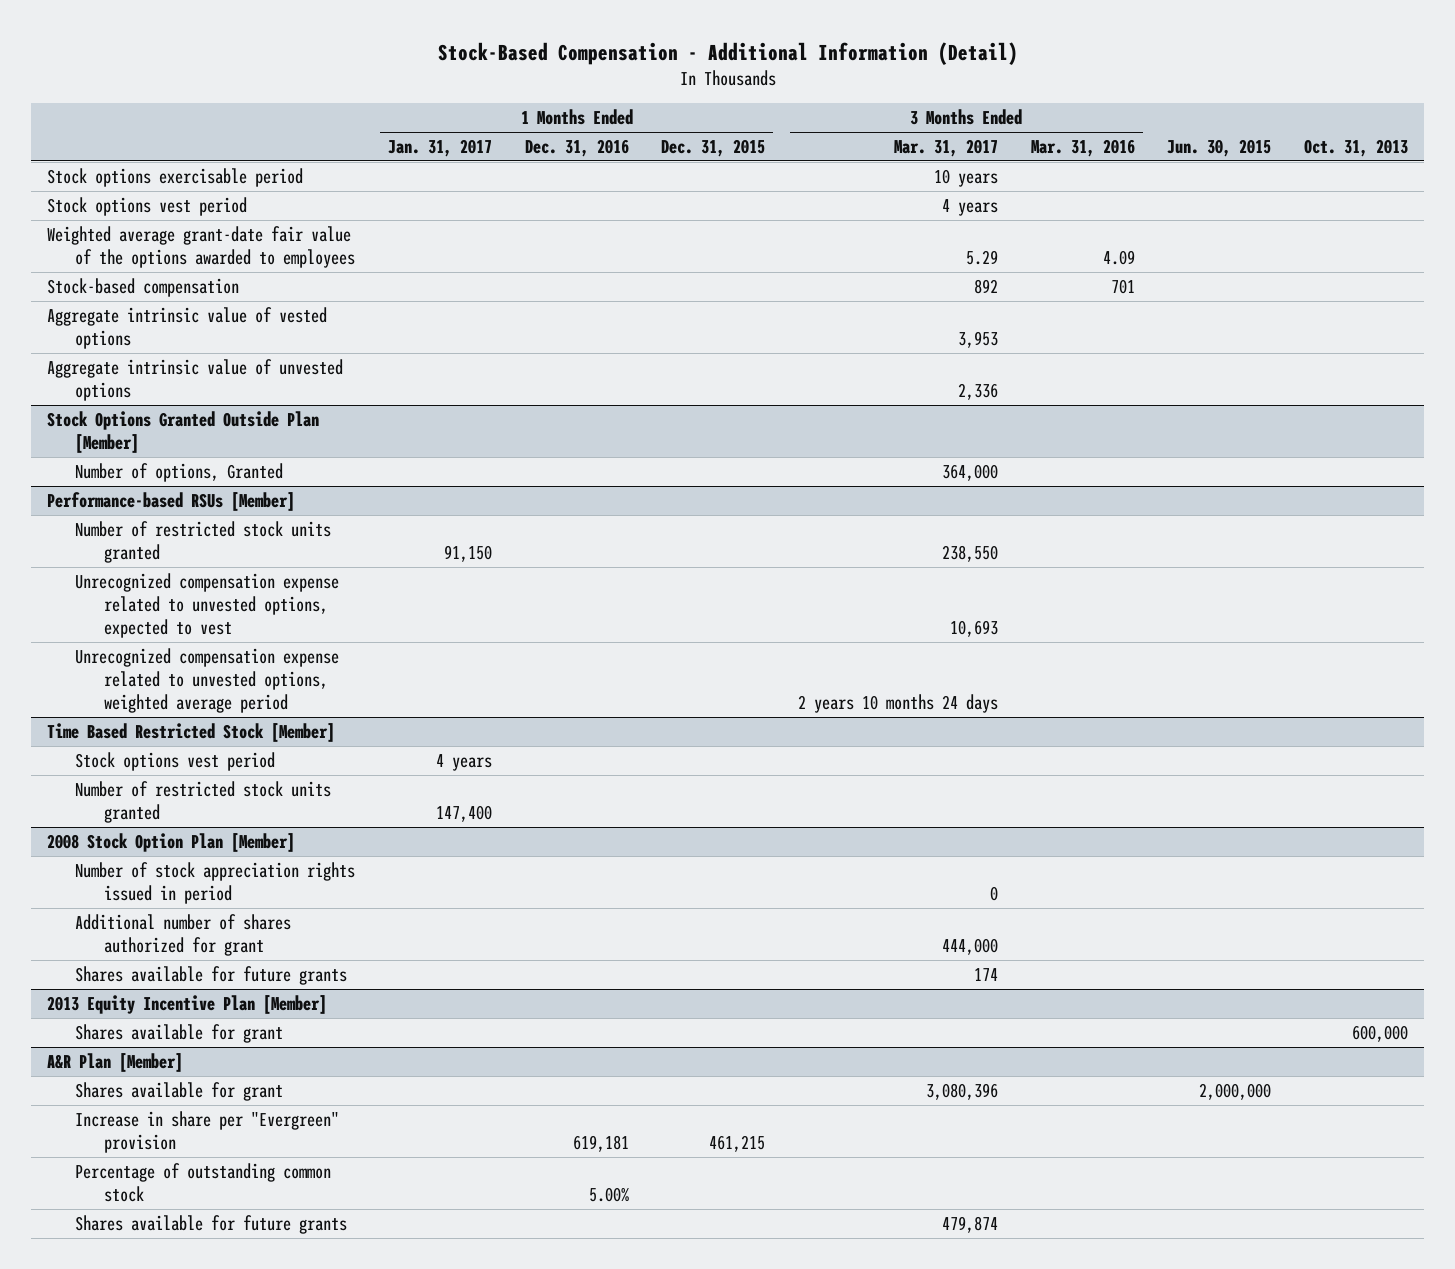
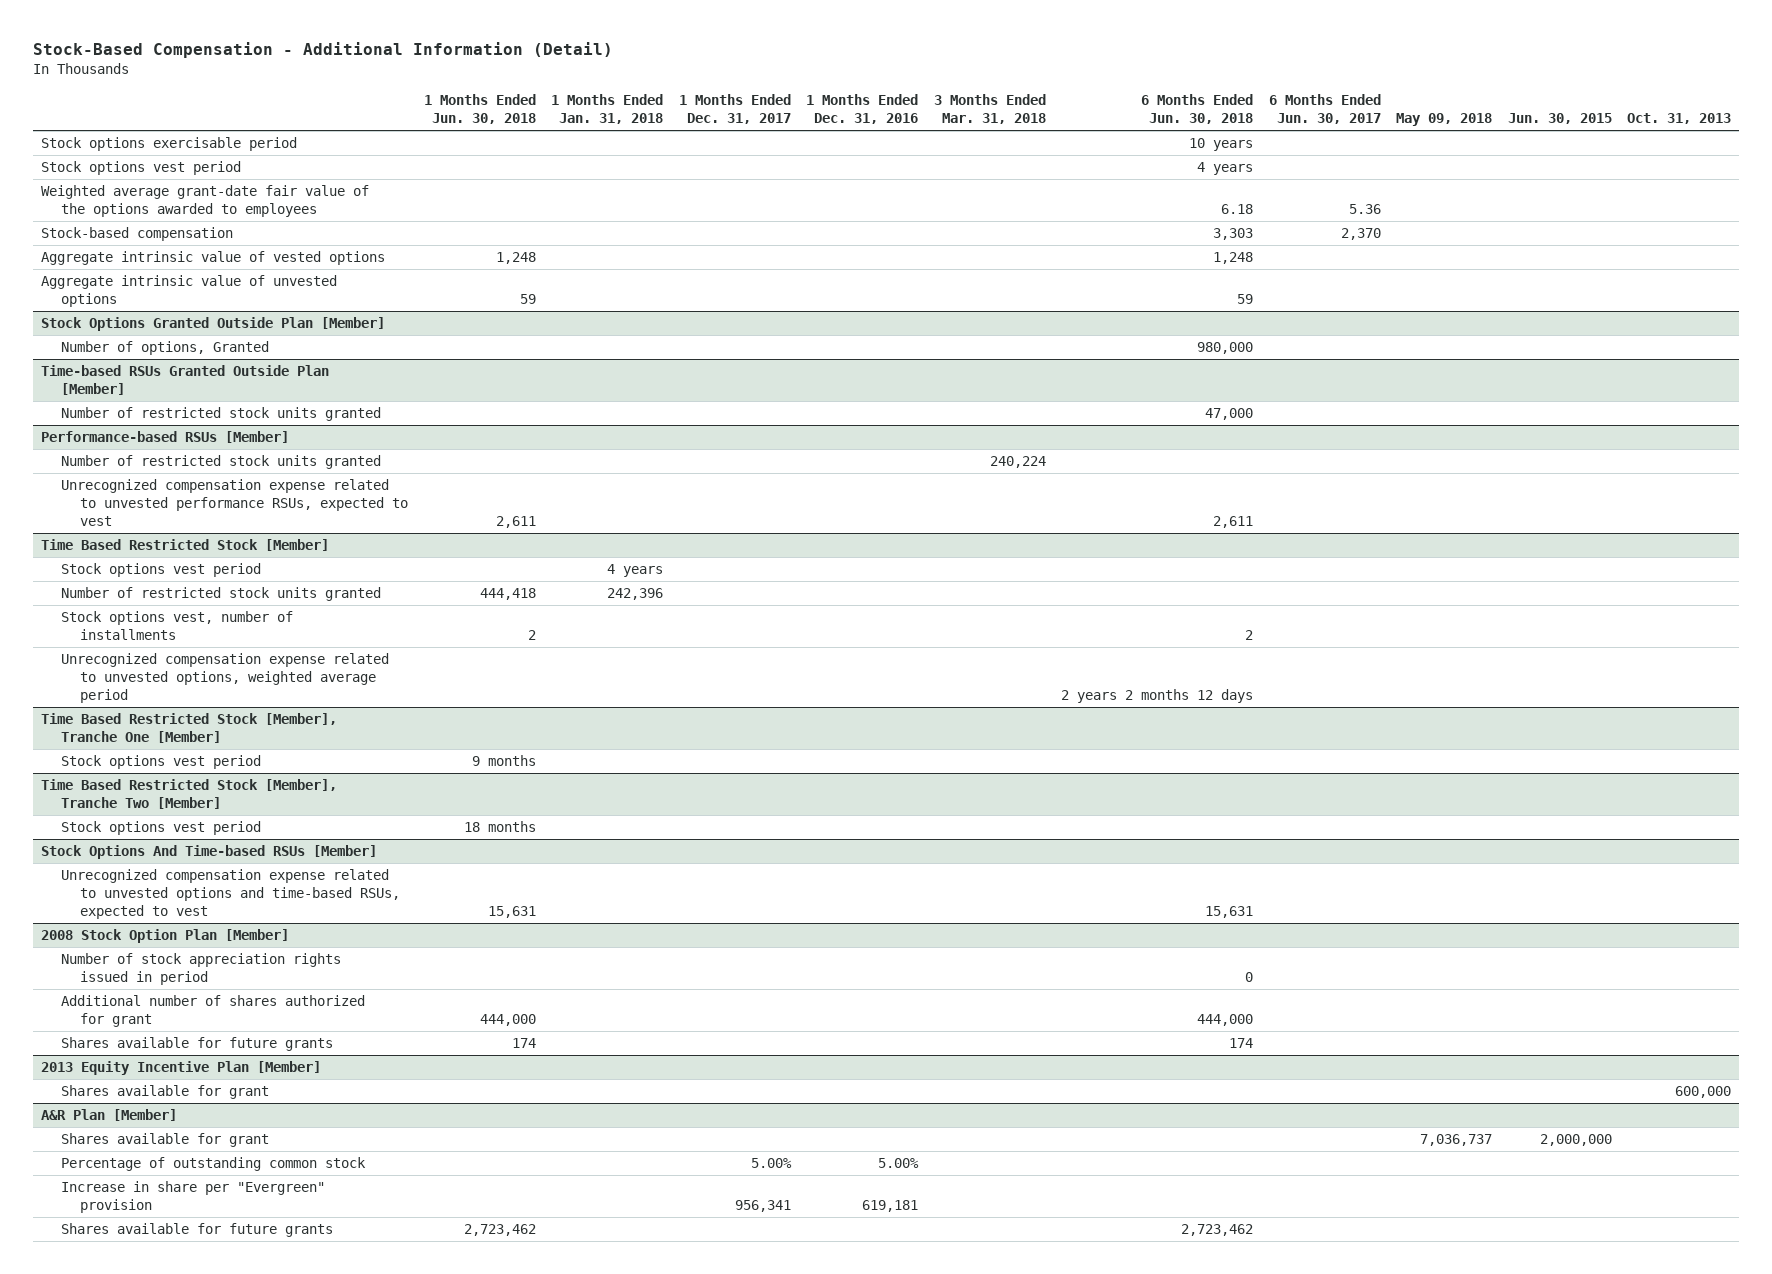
- | 1 Months Ended Jan. 31, 2017 | 1 Months Ended Dec. 31, 2016 | 1 Months Ended Dec. 31, 2015 | 3 Months Ended Mar. 31, 2017 | 3 Months Ended Mar. 31, 2016 | Jun. 30, 2015 | Oct. 31, 2013
+ | 1 Months Ended Jun. 30, 2018 | 1 Months Ended Jan. 31, 2018 | 1 Months Ended Dec. 31, 2017 | 1 Months Ended Dec. 31, 2016 | 3 Months Ended Mar. 31, 2018 | 6 Months Ended Jun. 30, 2018 | 6 Months Ended Jun. 30, 2017 | May 09, 2018 | Jun. 30, 2015 | Oct. 31, 2013
+ Time-based RSUs Granted Outside Plan [Member]
+ Number of restricted stock units granted | | | | | | 47,000 | | | |
@ Performance-based RSUs [Member]
- Unrecognized compensation expense related to unvested options, expected to vest | | | | 10,693 | | |
- Unrecognized compensation expense related to unvested options, weighted average period | | | | 2 years 10 months 24 days | | |
+ Unrecognized compensation expense related to unvested performance RSUs, expected to vest | 2,611 | | | | | 2,611 | | | |
@ Time Based Restricted Stock [Member]
+ Stock options vest, number of installments | 2 | | | | | 2 | | | |
+ Unrecognized compensation expense related to unvested options, weighted average period | | | | | | 2 years 2 months 12 days | | | |
+ Time Based Restricted Stock [Member], Tranche One [Member]
+ Stock options vest period | 9 months | | | | | | | | |
+ Time Based Restricted Stock [Member], Tranche Two [Member]
+ Stock options vest period | 18 months | | | | | | | | |
+ Stock Options And Time-based RSUs [Member]
+ Unrecognized compensation expense related to unvested options and time-based RSUs, expected to vest | 15,631 | | | | | 15,631 | | | |
@ A&R Plan [Member]
moved down: Increase in share per "Evergreen" provision | | | 956,341 | 619,181 | | | | | |

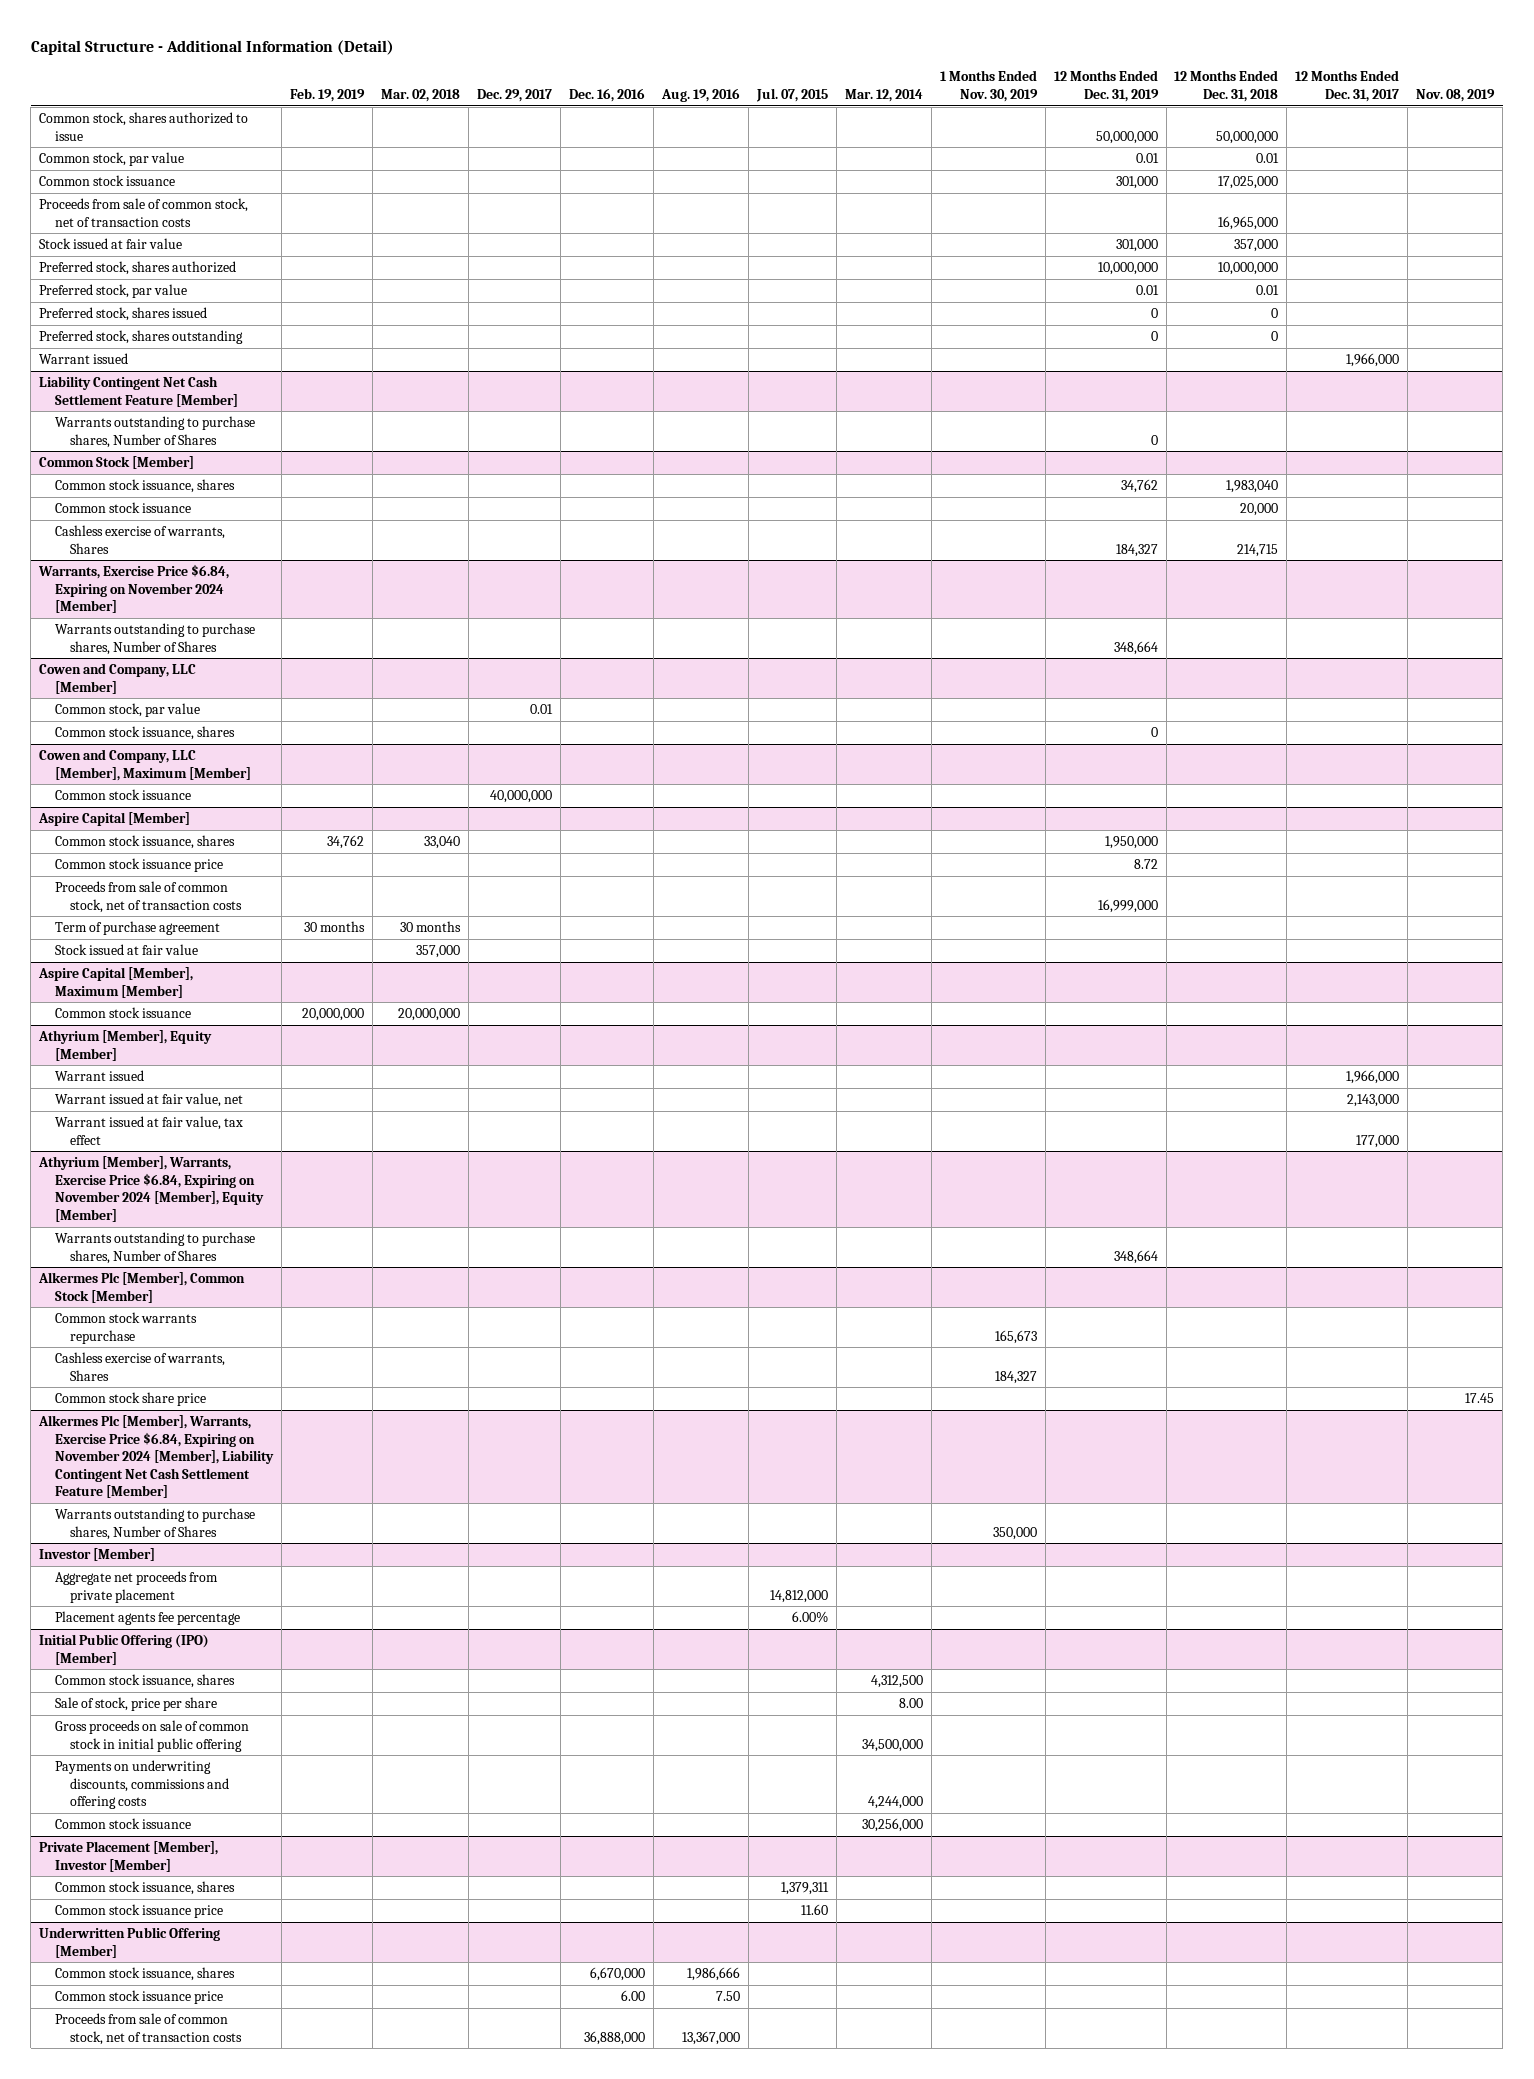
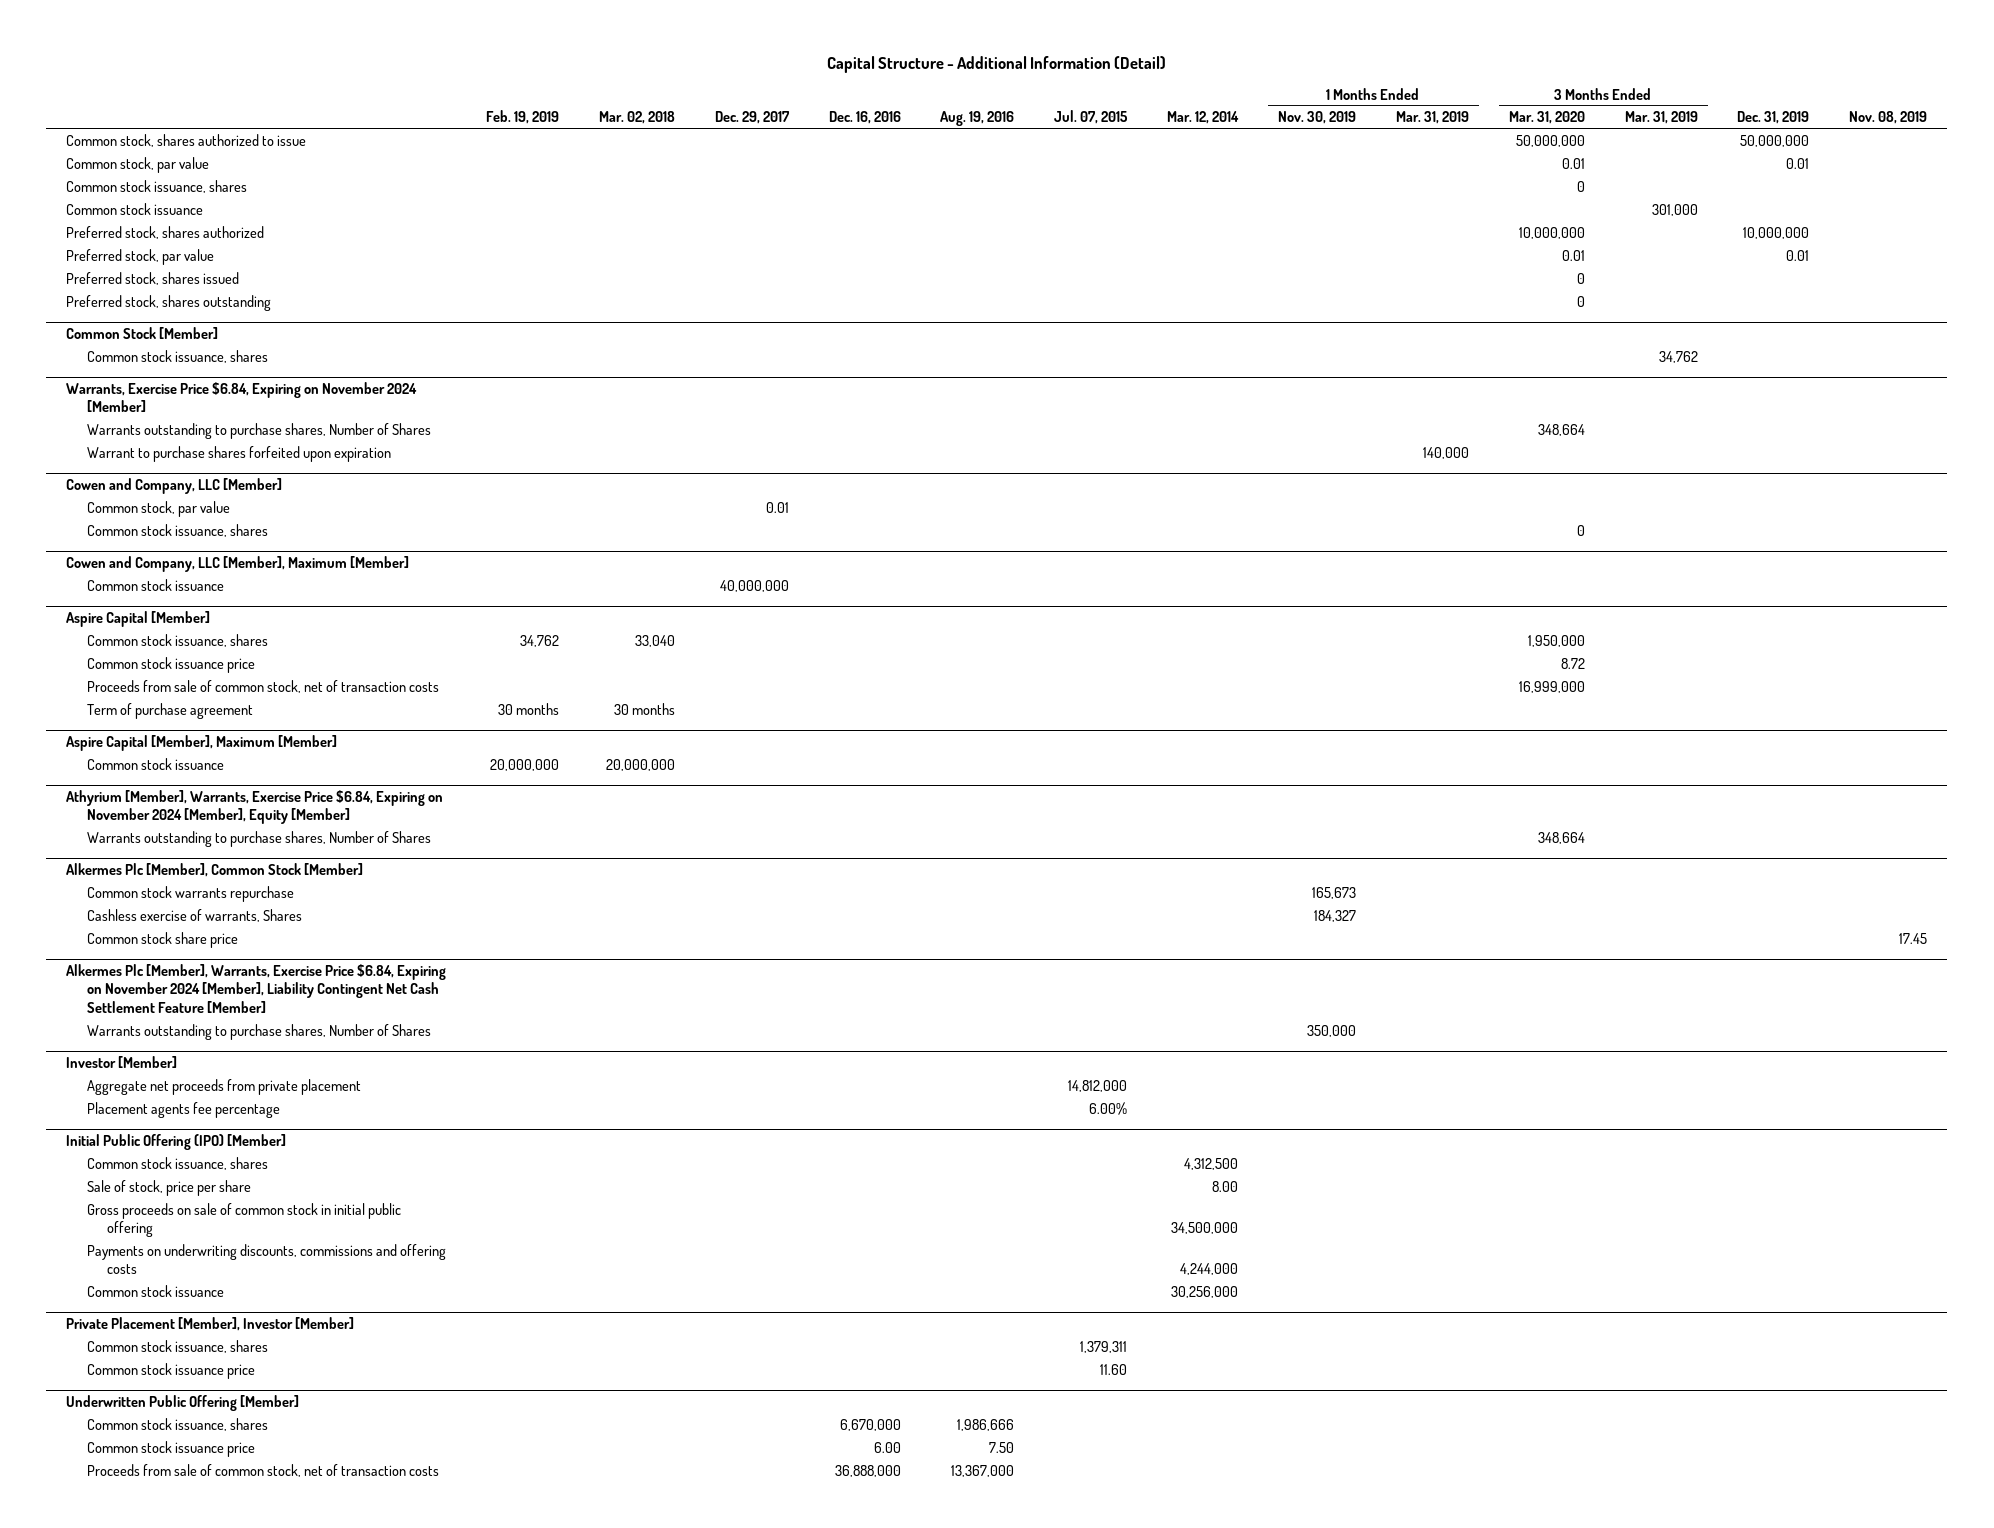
- | Feb. 19, 2019 | Mar. 02, 2018 | Dec. 29, 2017 | Dec. 16, 2016 | Aug. 19, 2016 | Jul. 07, 2015 | Mar. 12, 2014 | 1 Months Ended Nov. 30, 2019 | 12 Months Ended Dec. 31, 2019 | 12 Months Ended Dec. 31, 2018 | 12 Months Ended Dec. 31, 2017 | Nov. 08, 2019
+ | Feb. 19, 2019 | Mar. 02, 2018 | Dec. 29, 2017 | Dec. 16, 2016 | Aug. 19, 2016 | Jul. 07, 2015 | Mar. 12, 2014 | 1 Months Ended Nov. 30, 2019 | 1 Months Ended Mar. 31, 2019 | 3 Months Ended Mar. 31, 2020 | 3 Months Ended Mar. 31, 2019 | Dec. 31, 2019 | Nov. 08, 2019
+ Common stock issuance, shares | | | | | | | | | | 0 | | |
- Proceeds from sale of common stock, net of transaction costs | | | | | | | | | | 16,965,000 | |
- Stock issued at fair value | | | | | | | | | 301,000 | 357,000 | |
- Warrant issued | | | | | | | | | | | 1,966,000 |
- Liability Contingent Net Cash Settlement Feature [Member]
- Warrants outstanding to purchase shares, Number of Shares | | | | | | | | | 0 | | |
@ Common Stock [Member]
- Common stock issuance | | | | | | | | | | 20,000 | |
- Cashless exercise of warrants, Shares | | | | | | | | | 184,327 | 214,715 | |
@ Warrants, Exercise Price $6.84, Expiring on November 2024 [Member]
+ Warrant to purchase shares forfeited upon expiration | | | | | | | | | 140,000 | | | |
@ Aspire Capital [Member]
- Stock issued at fair value | | 357,000 | | | | | | | | | |
- Athyrium [Member], Equity [Member]
- Warrant issued | | | | | | | | | | | 1,966,000 |
- Warrant issued at fair value, net | | | | | | | | | | | 2,143,000 |
- Warrant issued at fair value, tax effect | | | | | | | | | | | 177,000 |

